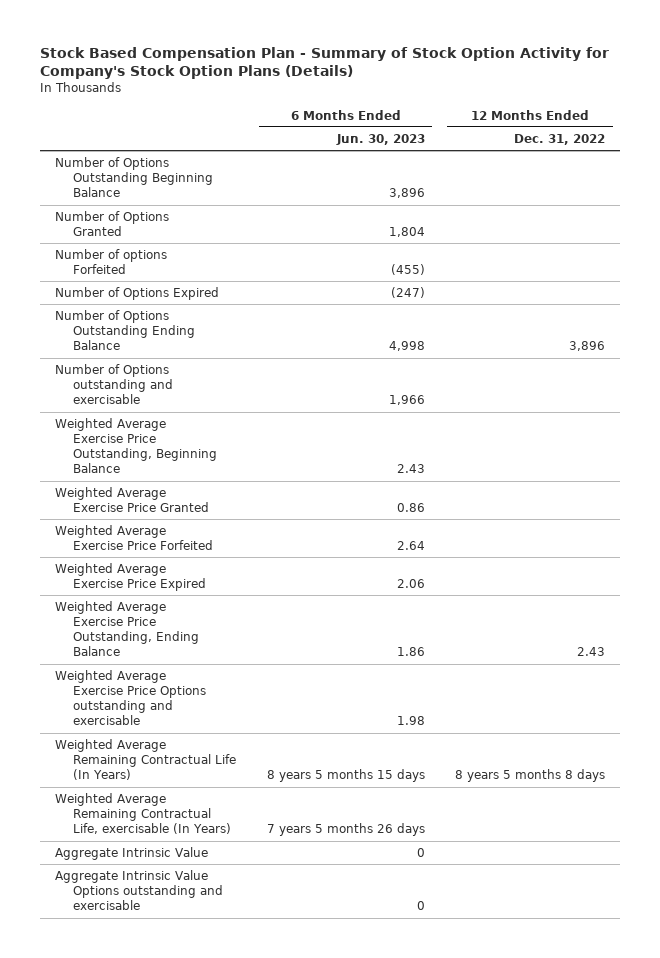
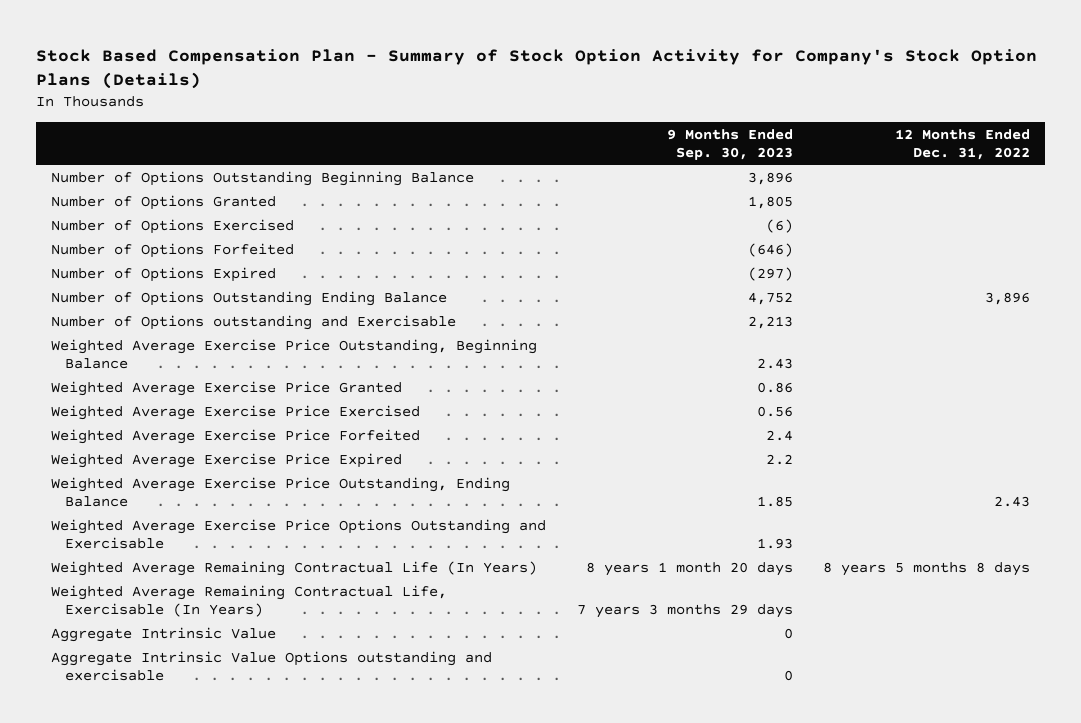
- | 6 Months Ended Jun. 30, 2023 | 12 Months Ended Dec. 31, 2022
+ | 9 Months Ended Sep. 30, 2023 | 12 Months Ended Dec. 31, 2022
- Number of options Forfeited | (455) |
+ Number of Options Exercised | (6) |
+ Number of Options Forfeited | (646) |
- Number of Options outstanding and exercisable | 1,966 |
+ Number of Options outstanding and Exercisable | 2,213 |
+ Weighted Average Exercise Price Exercised | 0.56 |
- Weighted Average Exercise Price Options outstanding and exercisable | 1.98 |
+ Weighted Average Exercise Price Options Outstanding and Exercisable | 1.93 |
- Weighted Average Remaining Contractual Life, exercisable (In Years) | 7 years 5 months 26 days |
+ Weighted Average Remaining Contractual Life, Exercisable (In Years) | 7 years 3 months 29 days |

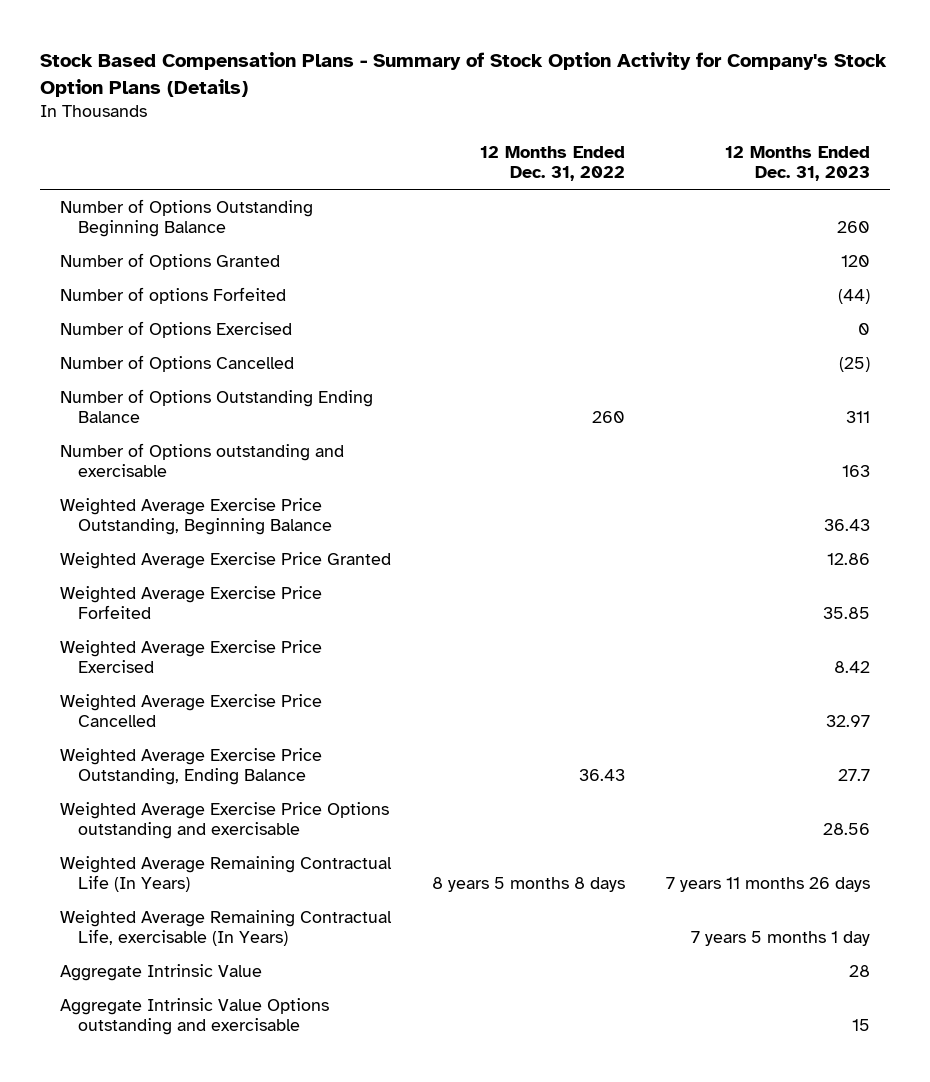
- Stock Based Compensation Plan - Summary of Stock Option Activity for Company's Stock Option Plans (Details)
+ Stock Based Compensation Plans - Summary of Stock Option Activity for Company's Stock Option Plans (Details)
- | 9 Months Ended Sep. 30, 2023 | 12 Months Ended Dec. 31, 2022
+ | 12 Months Ended Dec. 31, 2022 | 12 Months Ended Dec. 31, 2023
+ Number of options Forfeited | | (44)
- Number of Options Forfeited | (646) |
- Number of Options Expired | (297) |
- Number of Options Outstanding Ending Balance | 4,752 | 3,896
- Number of Options outstanding and Exercisable | 2,213 |
+ Number of Options Cancelled | | (25)
+ Number of Options Outstanding Ending Balance | 260 | 311
+ Number of Options outstanding and exercisable | | 163
- Weighted Average Exercise Price Expired | 2.2 |
- Weighted Average Exercise Price Outstanding, Ending Balance | 1.85 | 2.43
- Weighted Average Exercise Price Options Outstanding and Exercisable | 1.93 |
moved down: Weighted Average Exercise Price Exercised | | 8.42
+ Weighted Average Exercise Price Cancelled | | 32.97
+ Weighted Average Exercise Price Outstanding, Ending Balance | 36.43 | 27.7
+ Weighted Average Exercise Price Options outstanding and exercisable | | 28.56
- Weighted Average Remaining Contractual Life, Exercisable (In Years) | 7 years 3 months 29 days |
+ Weighted Average Remaining Contractual Life, exercisable (In Years) | | 7 years 5 months 1 day

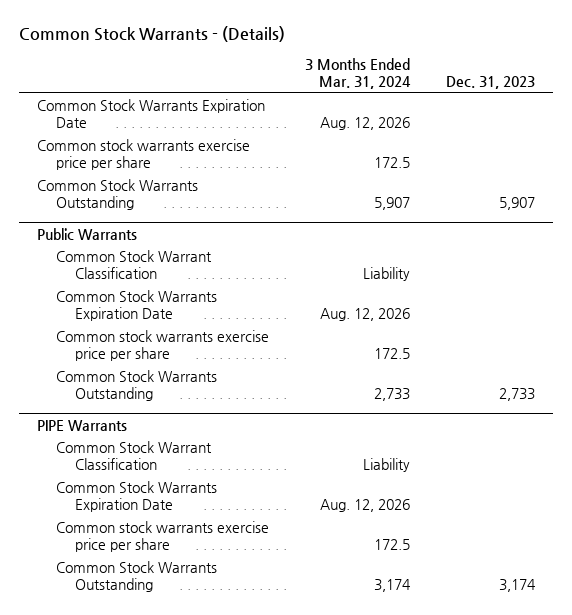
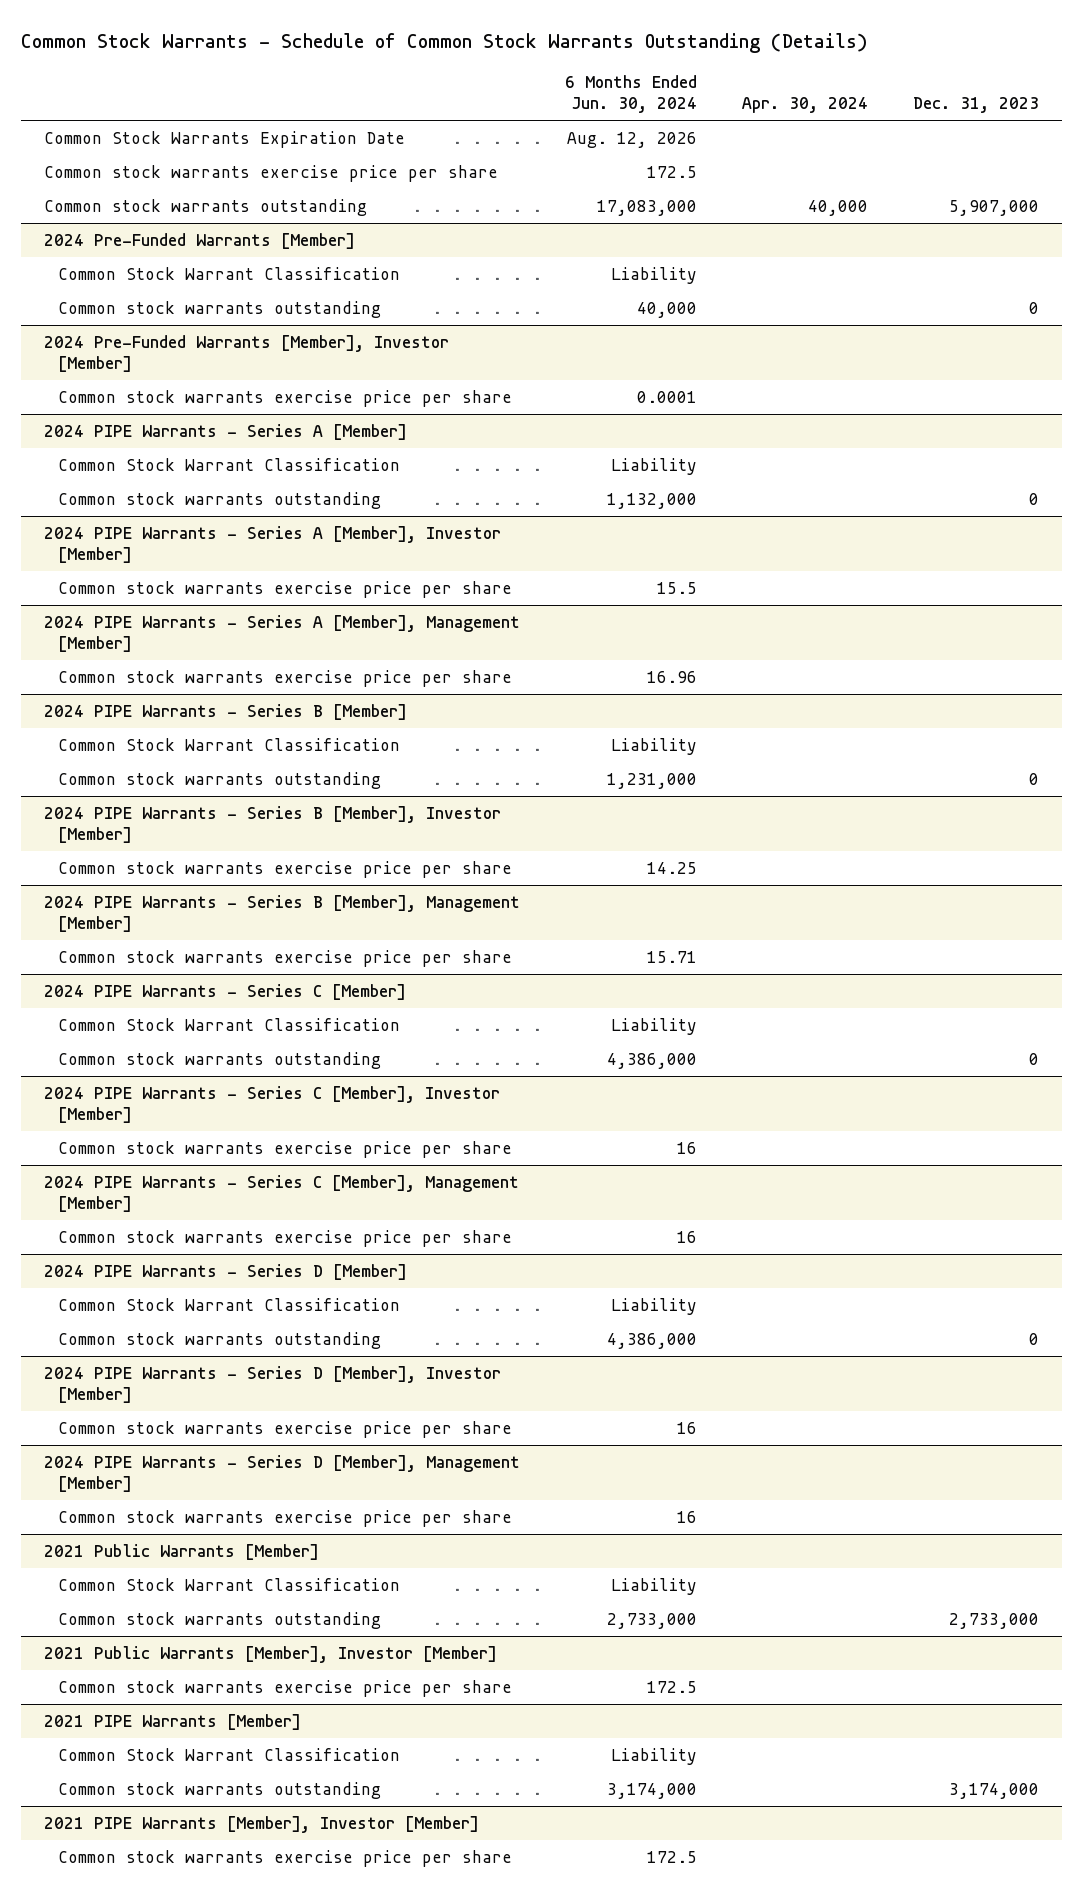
- Common Stock Warrants - (Details)
+ Common Stock Warrants - Schedule of Common Stock Warrants Outstanding (Details)
- | 3 Months Ended Mar. 31, 2024 | Dec. 31, 2023
+ | 6 Months Ended Jun. 30, 2024 | Apr. 30, 2024 | Dec. 31, 2023
- Common Stock Warrants Outstanding | 5,907 | 5,907
- Public Warrants
+ Common stock warrants outstanding | 17,083,000 | 40,000 | 5,907,000
+ 2024 Pre-Funded Warrants [Member]
+ Common Stock Warrant Classification | Liability | |
+ Common stock warrants outstanding | 40,000 | | 0
+ 2024 Pre-Funded Warrants [Member], Investor [Member]
+ Common stock warrants exercise price per share | 0.0001 | |
+ 2024 PIPE Warrants - Series A [Member]
+ Common Stock Warrant Classification | Liability | |
+ Common stock warrants outstanding | 1,132,000 | | 0
+ 2024 PIPE Warrants - Series A [Member], Investor [Member]
+ Common stock warrants exercise price per share | 15.5 | |
+ 2024 PIPE Warrants - Series A [Member], Management [Member]
+ Common stock warrants exercise price per share | 16.96 | |
+ 2024 PIPE Warrants - Series B [Member]
+ Common Stock Warrant Classification | Liability | |
+ Common stock warrants outstanding | 1,231,000 | | 0
+ 2024 PIPE Warrants - Series B [Member], Investor [Member]
+ Common stock warrants exercise price per share | 14.25 | |
+ 2024 PIPE Warrants - Series B [Member], Management [Member]
+ Common stock warrants exercise price per share | 15.71 | |
+ 2024 PIPE Warrants - Series C [Member]
+ Common Stock Warrant Classification | Liability | |
+ Common stock warrants outstanding | 4,386,000 | | 0
+ 2024 PIPE Warrants - Series C [Member], Investor [Member]
+ Common stock warrants exercise price per share | 16 | |
+ 2024 PIPE Warrants - Series C [Member], Management [Member]
+ Common stock warrants exercise price per share | 16 | |
+ 2024 PIPE Warrants - Series D [Member]
+ Common Stock Warrant Classification | Liability | |
+ Common stock warrants outstanding | 4,386,000 | | 0
+ 2024 PIPE Warrants - Series D [Member], Investor [Member]
+ Common stock warrants exercise price per share | 16 | |
+ 2024 PIPE Warrants - Series D [Member], Management [Member]
+ Common stock warrants exercise price per share | 16 | |
+ 2021 Public Warrants [Member]
- Common Stock Warrants Expiration Date | Aug. 12, 2026 |
- Common stock warrants exercise price per share | 172.5 |
- Common Stock Warrants Outstanding | 2,733 | 2,733
- PIPE Warrants
+ Common stock warrants outstanding | 2,733,000 | | 2,733,000
+ 2021 Public Warrants [Member], Investor [Member]
+ Common stock warrants exercise price per share | 172.5 | |
+ 2021 PIPE Warrants [Member]
- Common Stock Warrants Expiration Date | Aug. 12, 2026 |
- Common stock warrants exercise price per share | 172.5 |
- Common Stock Warrants Outstanding | 3,174 | 3,174
+ Common stock warrants outstanding | 3,174,000 | | 3,174,000
+ 2021 PIPE Warrants [Member], Investor [Member]
+ Common stock warrants exercise price per share | 172.5 | |

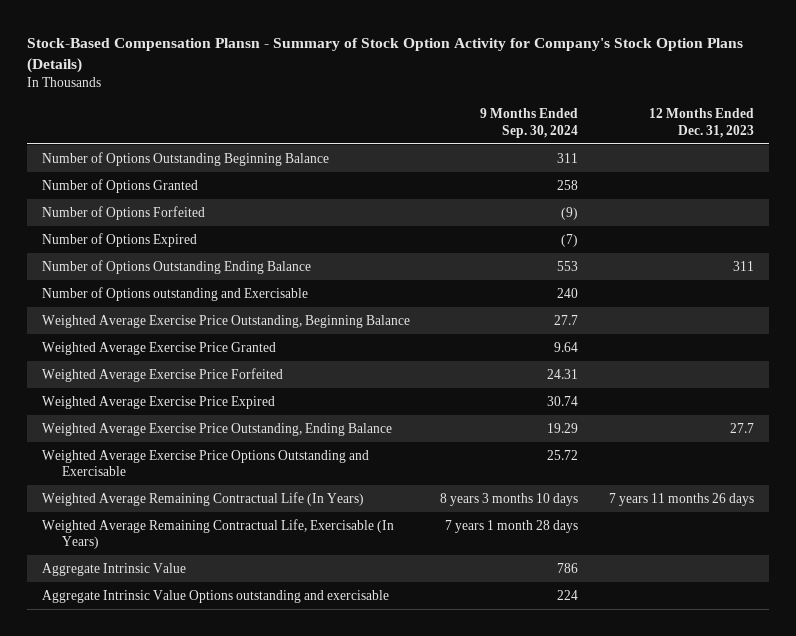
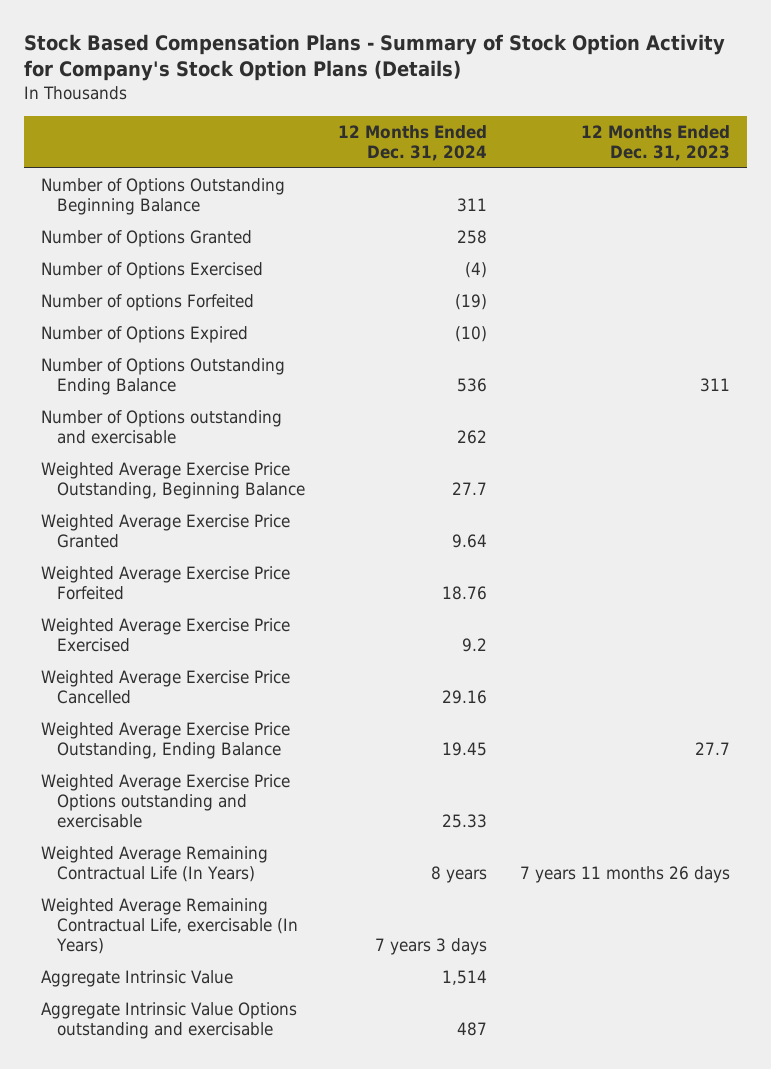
- Stock-Based Compensation Plansn - Summary of Stock Option Activity for Company's Stock Option Plans (Details)
+ Stock Based Compensation Plans - Summary of Stock Option Activity for Company's Stock Option Plans (Details)
- | 9 Months Ended Sep. 30, 2024 | 12 Months Ended Dec. 31, 2023
+ | 12 Months Ended Dec. 31, 2024 | 12 Months Ended Dec. 31, 2023
- Number of Options Forfeited | (9) |
+ Number of Options Exercised | (4) |
+ Number of options Forfeited | (19) |
- Number of Options outstanding and Exercisable | 240 |
+ Number of Options outstanding and exercisable | 262 |
- Weighted Average Exercise Price Expired | 30.74 |
+ Weighted Average Exercise Price Exercised | 9.2 |
+ Weighted Average Exercise Price Cancelled | 29.16 |
- Weighted Average Exercise Price Options Outstanding and Exercisable | 25.72 |
+ Weighted Average Exercise Price Options outstanding and exercisable | 25.33 |
- Weighted Average Remaining Contractual Life, Exercisable (In Years) | 7 years 1 month 28 days |
+ Weighted Average Remaining Contractual Life, exercisable (In Years) | 7 years 3 days |

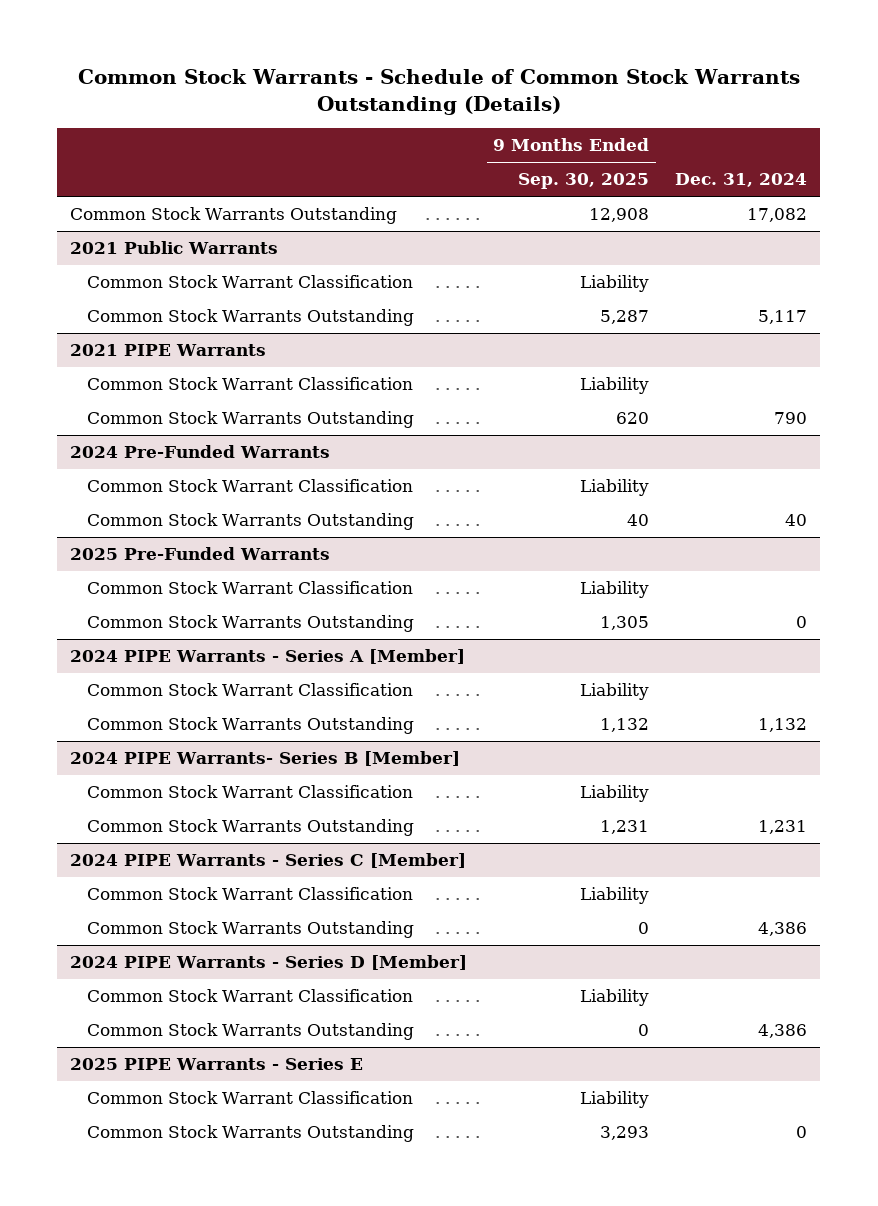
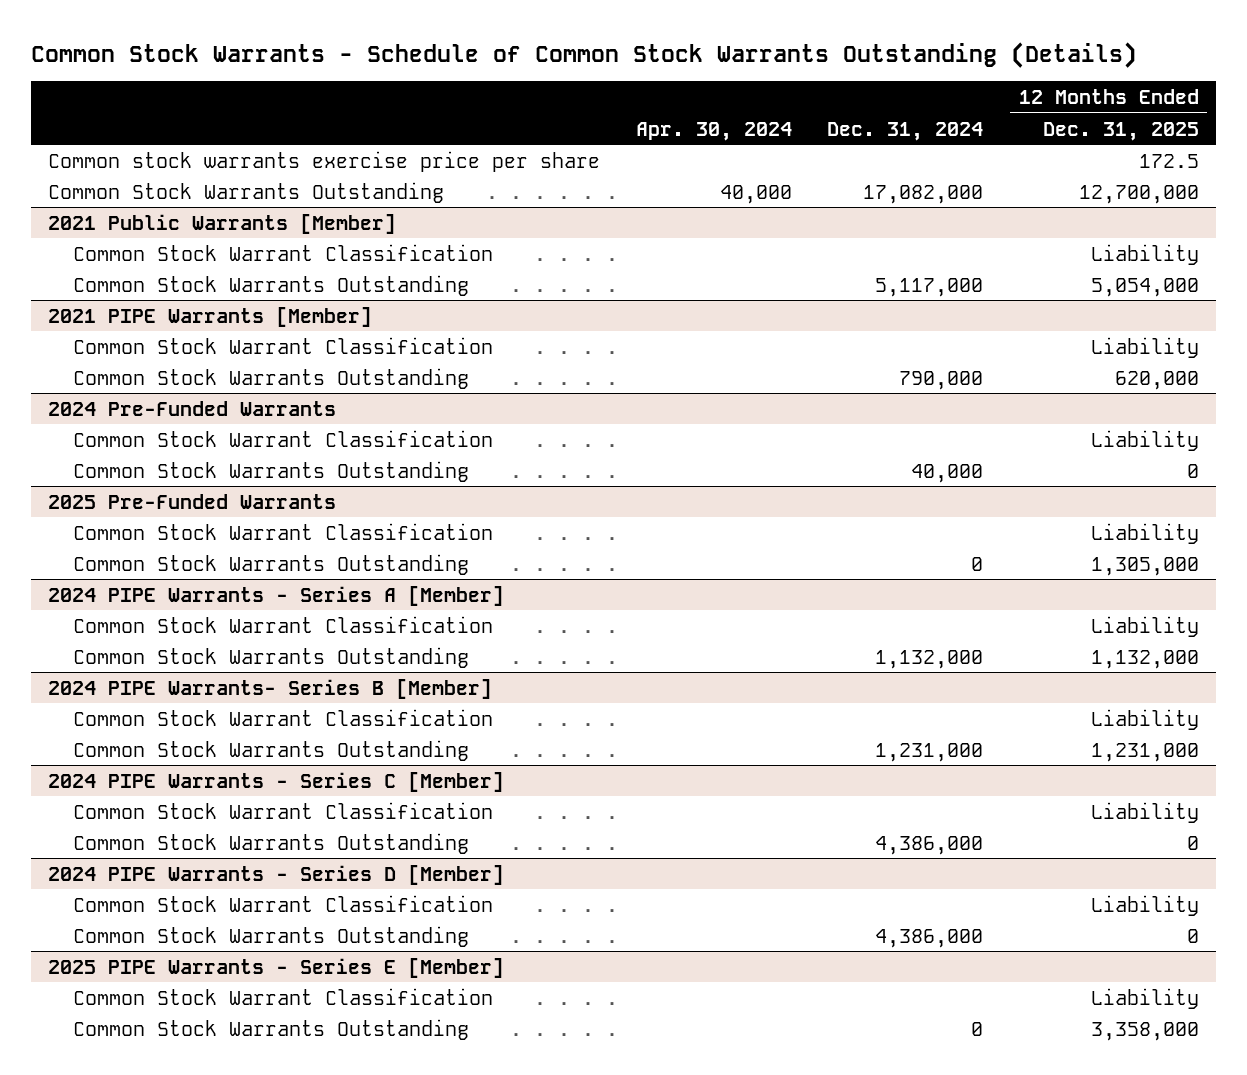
- | 9 Months Ended Sep. 30, 2025 | Dec. 31, 2024
+ | Apr. 30, 2024 | Dec. 31, 2024 | 12 Months Ended Dec. 31, 2025
- Common Stock Warrants Outstanding | 12,908 | 17,082
- 2021 Public Warrants
+ Common stock warrants exercise price per share | | | 172.5
+ Common Stock Warrants Outstanding | 40,000 | 17,082,000 | 12,700,000
+ 2021 Public Warrants [Member]
- Common Stock Warrants Outstanding | 5,287 | 5,117
- 2021 PIPE Warrants
+ Common Stock Warrants Outstanding | | 5,117,000 | 5,054,000
+ 2021 PIPE Warrants [Member]
- Common Stock Warrants Outstanding | 620 | 790
+ Common Stock Warrants Outstanding | | 790,000 | 620,000
@ 2024 Pre-Funded Warrants
- Common Stock Warrants Outstanding | 40 | 40
+ Common Stock Warrants Outstanding | | 40,000 | 0
@ 2024 PIPE Warrants - Series A [Member]
- Common Stock Warrants Outstanding | 1,132 | 1,132
+ Common Stock Warrants Outstanding | | 1,132,000 | 1,132,000
@ 2024 PIPE Warrants- Series B [Member]
- Common Stock Warrants Outstanding | 1,231 | 1,231
+ Common Stock Warrants Outstanding | | 1,231,000 | 1,231,000
@ 2024 PIPE Warrants - Series C [Member]
- Common Stock Warrants Outstanding | 0 | 4,386
+ Common Stock Warrants Outstanding | | 4,386,000 | 0
@ 2024 PIPE Warrants - Series D [Member]
- Common Stock Warrants Outstanding | 0 | 4,386
- 2025 PIPE Warrants - Series E
@ 2024 PIPE Warrants - Series D [Member]
+ Common Stock Warrants Outstanding | | 4,386,000 | 0
+ 2025 PIPE Warrants - Series E [Member]

